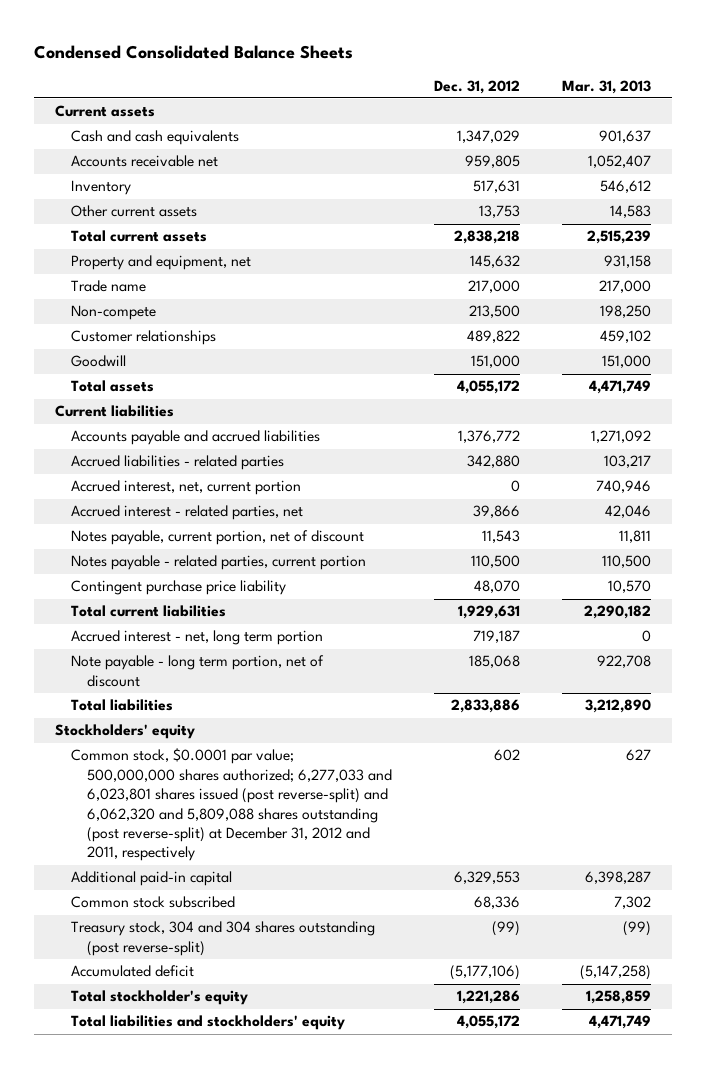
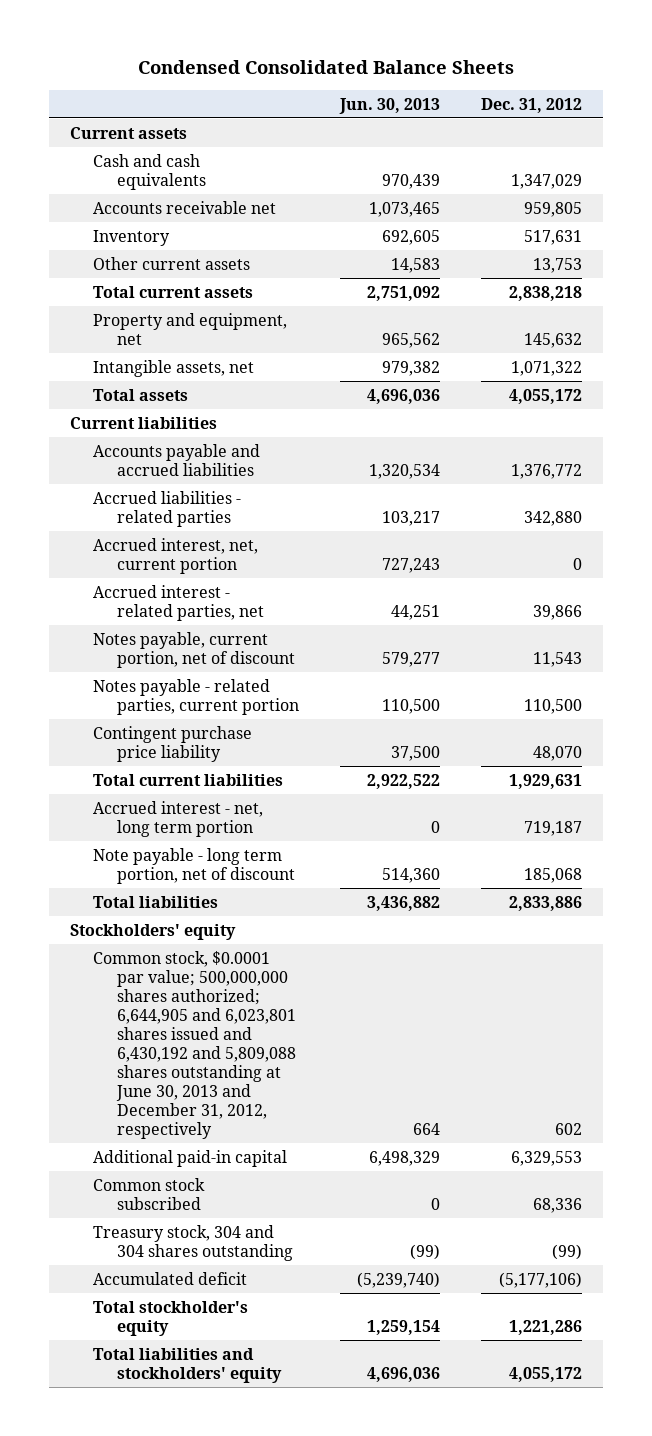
- | Dec. 31, 2012 | Mar. 31, 2013
+ | Jun. 30, 2013 | Dec. 31, 2012
- Trade name | 217,000 | 217,000
- Non-compete | 213,500 | 198,250
- Customer relationships | 489,822 | 459,102
- Goodwill | 151,000 | 151,000
+ Intangible assets, net | 979,382 | 1,071,322
- Common stock, $0.0001 par value; 500,000,000 shares authorized; 6,277,033 and 6,023,801 shares issued (post reverse-split) and 6,062,320 and 5,809,088 shares outstanding (post reverse-split) at December 31, 2012 and 2011, respectively | 602 | 627
+ Common stock, $0.0001 par value; 500,000,000 shares authorized; 6,644,905 and 6,023,801 shares issued and 6,430,192 and 5,809,088 shares outstanding at June 30, 2013 and December 31, 2012, respectively | 664 | 602
- Treasury stock, 304 and 304 shares outstanding (post reverse-split) | (99) | (99)
+ Treasury stock, 304 and 304 shares outstanding | (99) | (99)

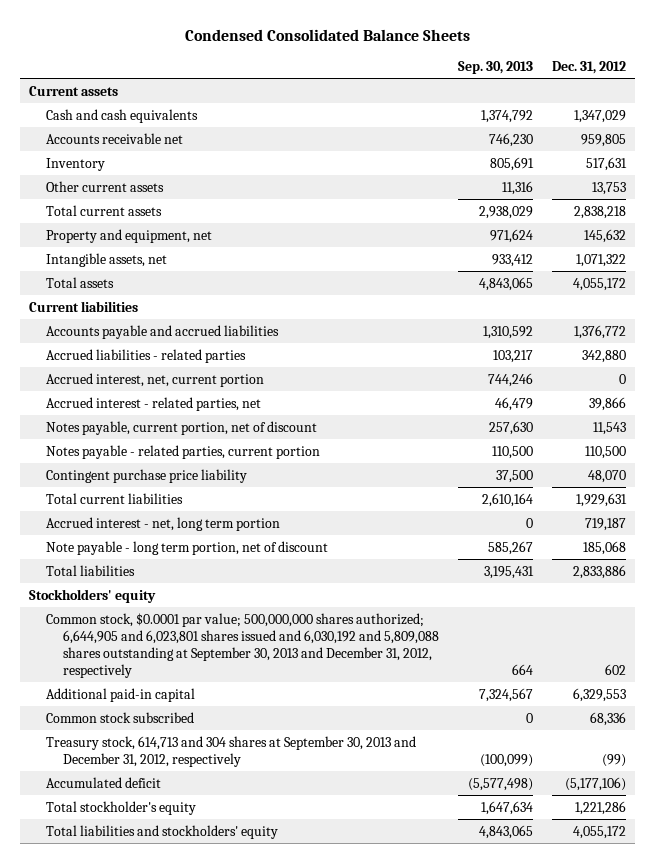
- | Jun. 30, 2013 | Dec. 31, 2012
+ | Sep. 30, 2013 | Dec. 31, 2012
- Common stock, $0.0001 par value; 500,000,000 shares authorized; 6,644,905 and 6,023,801 shares issued and 6,430,192 and 5,809,088 shares outstanding at June 30, 2013 and December 31, 2012, respectively | 664 | 602
+ Common stock, $0.0001 par value; 500,000,000 shares authorized; 6,644,905 and 6,023,801 shares issued and 6,030,192 and 5,809,088 shares outstanding at September 30, 2013 and December 31, 2012, respectively | 664 | 602
- Treasury stock, 304 and 304 shares outstanding | (99) | (99)
+ Treasury stock, 614,713 and 304 shares at September 30, 2013 and December 31, 2012, respectively | (100,099) | (99)

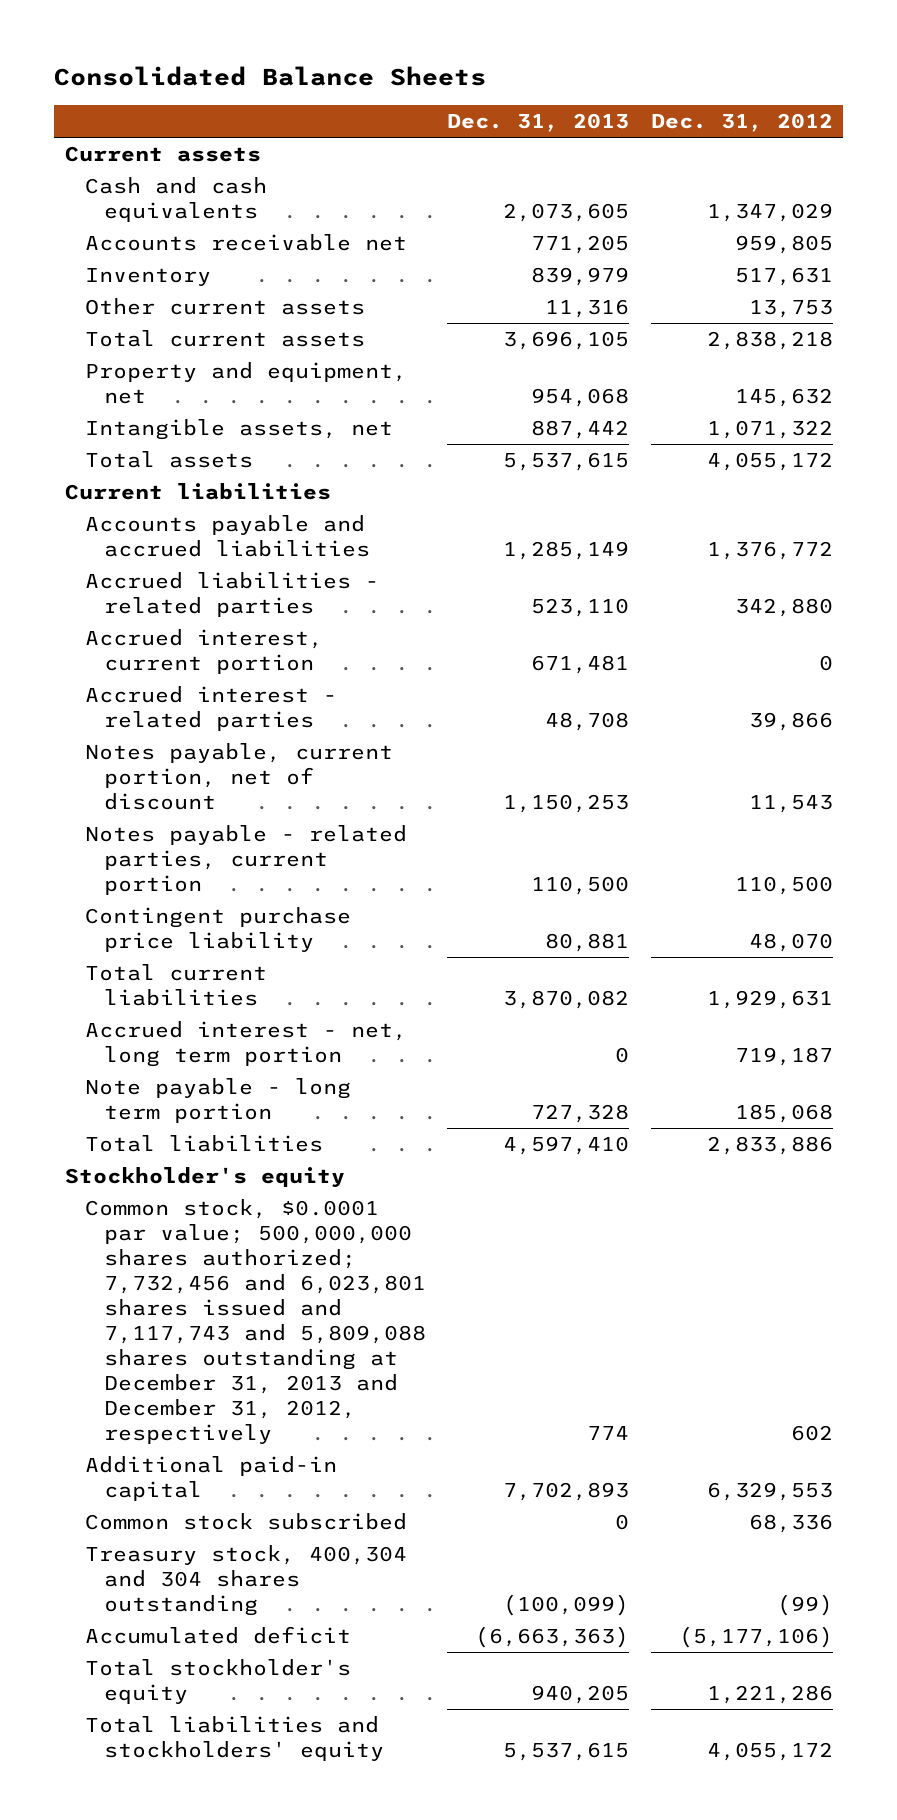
- Condensed Consolidated Balance Sheets
+ Consolidated Balance Sheets
- | Sep. 30, 2013 | Dec. 31, 2012
+ | Dec. 31, 2013 | Dec. 31, 2012
- Accrued interest, net, current portion | 744,246 | 0
- Accrued interest - related parties, net | 46,479 | 39,866
+ Accrued interest, current portion | 671,481 | 0
+ Accrued interest - related parties | 48,708 | 39,866
- Note payable - long term portion, net of discount | 585,267 | 185,068
+ Note payable - long term portion | 727,328 | 185,068
- Stockholders' equity
- Common stock, $0.0001 par value; 500,000,000 shares authorized; 6,644,905 and 6,023,801 shares issued and 6,030,192 and 5,809,088 shares outstanding at September 30, 2013 and December 31, 2012, respectively | 664 | 602
+ Stockholder's equity
+ Common stock, $0.0001 par value; 500,000,000 shares authorized; 7,732,456 and 6,023,801 shares issued and 7,117,743 and 5,809,088 shares outstanding at December 31, 2013 and December 31, 2012, respectively | 774 | 602
- Treasury stock, 614,713 and 304 shares at September 30, 2013 and December 31, 2012, respectively | (100,099) | (99)
+ Treasury stock, 400,304 and 304 shares outstanding | (100,099) | (99)

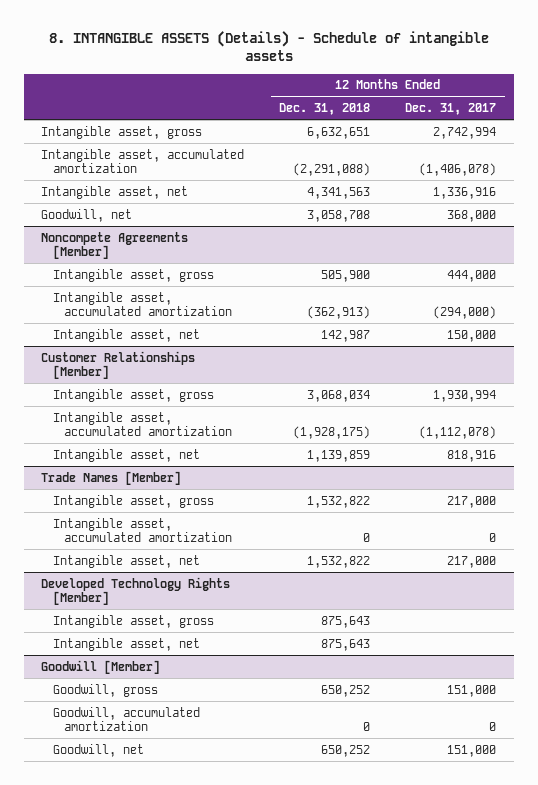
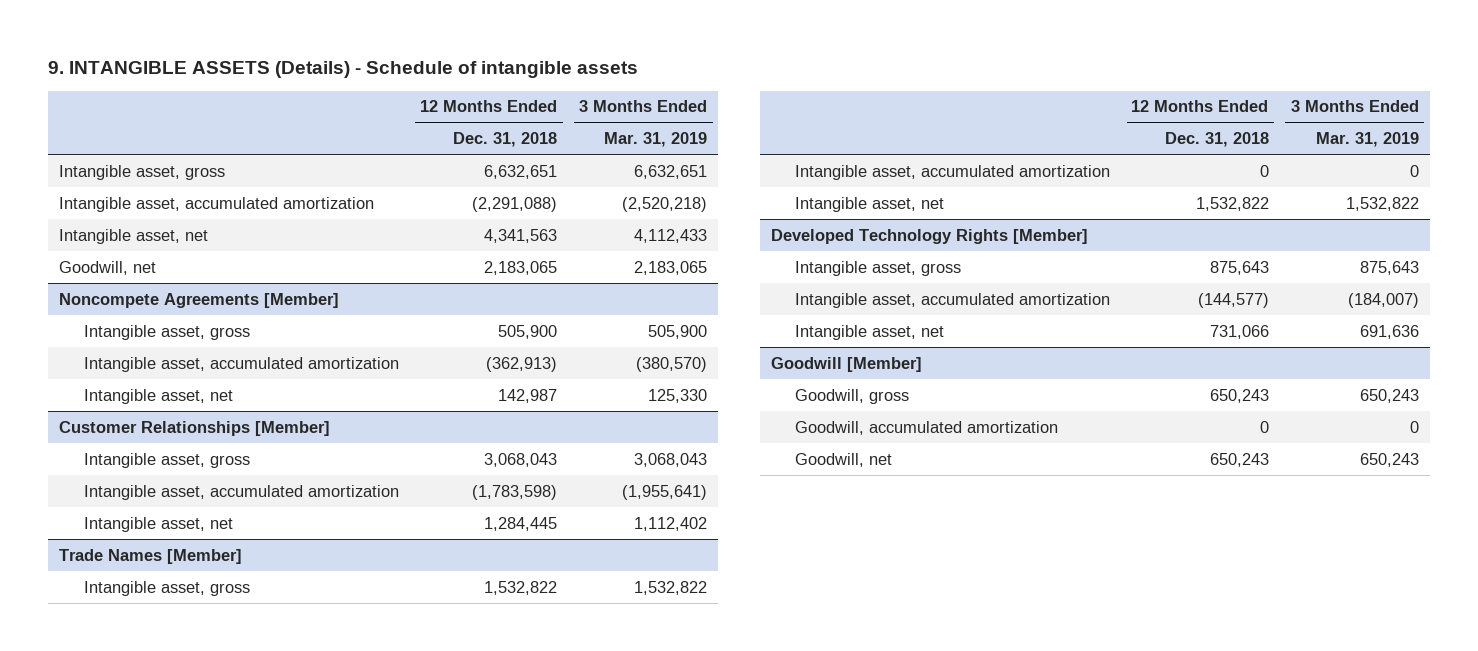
- 8. INTANGIBLE ASSETS (Details) - Schedule of intangible assets
+ 9. INTANGIBLE ASSETS (Details) - Schedule of intangible assets
- | 12 Months Ended Dec. 31, 2018 | 12 Months Ended Dec. 31, 2017
+ | 12 Months Ended Dec. 31, 2018 | 3 Months Ended Mar. 31, 2019
- Goodwill, net | 3,058,708 | 368,000
+ Goodwill, net | 2,183,065 | 2,183,065
@ Customer Relationships [Member]
- Intangible asset, gross | 3,068,034 | 1,930,994
- Intangible asset, accumulated amortization | (1,928,175) | (1,112,078)
- Intangible asset, net | 1,139,859 | 818,916
+ Intangible asset, gross | 3,068,043 | 3,068,043
+ Intangible asset, accumulated amortization | (1,783,598) | (1,955,641)
+ Intangible asset, net | 1,284,445 | 1,112,402
@ Developed Technology Rights [Member]
- Intangible asset, net | 875,643 |
+ Intangible asset, accumulated amortization | (144,577) | (184,007)
+ Intangible asset, net | 731,066 | 691,636
@ Goodwill [Member]
- Goodwill, gross | 650,252 | 151,000
+ Goodwill, gross | 650,243 | 650,243
- Goodwill, net | 650,252 | 151,000
+ Goodwill, net | 650,243 | 650,243

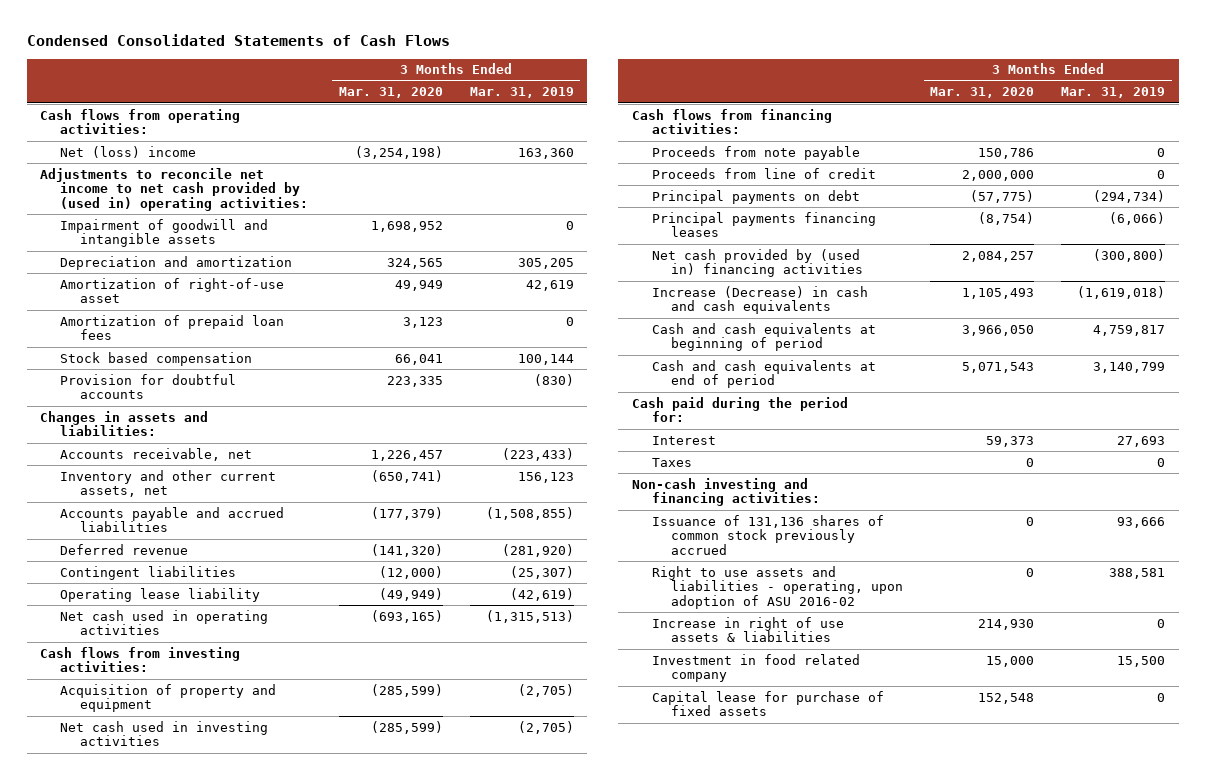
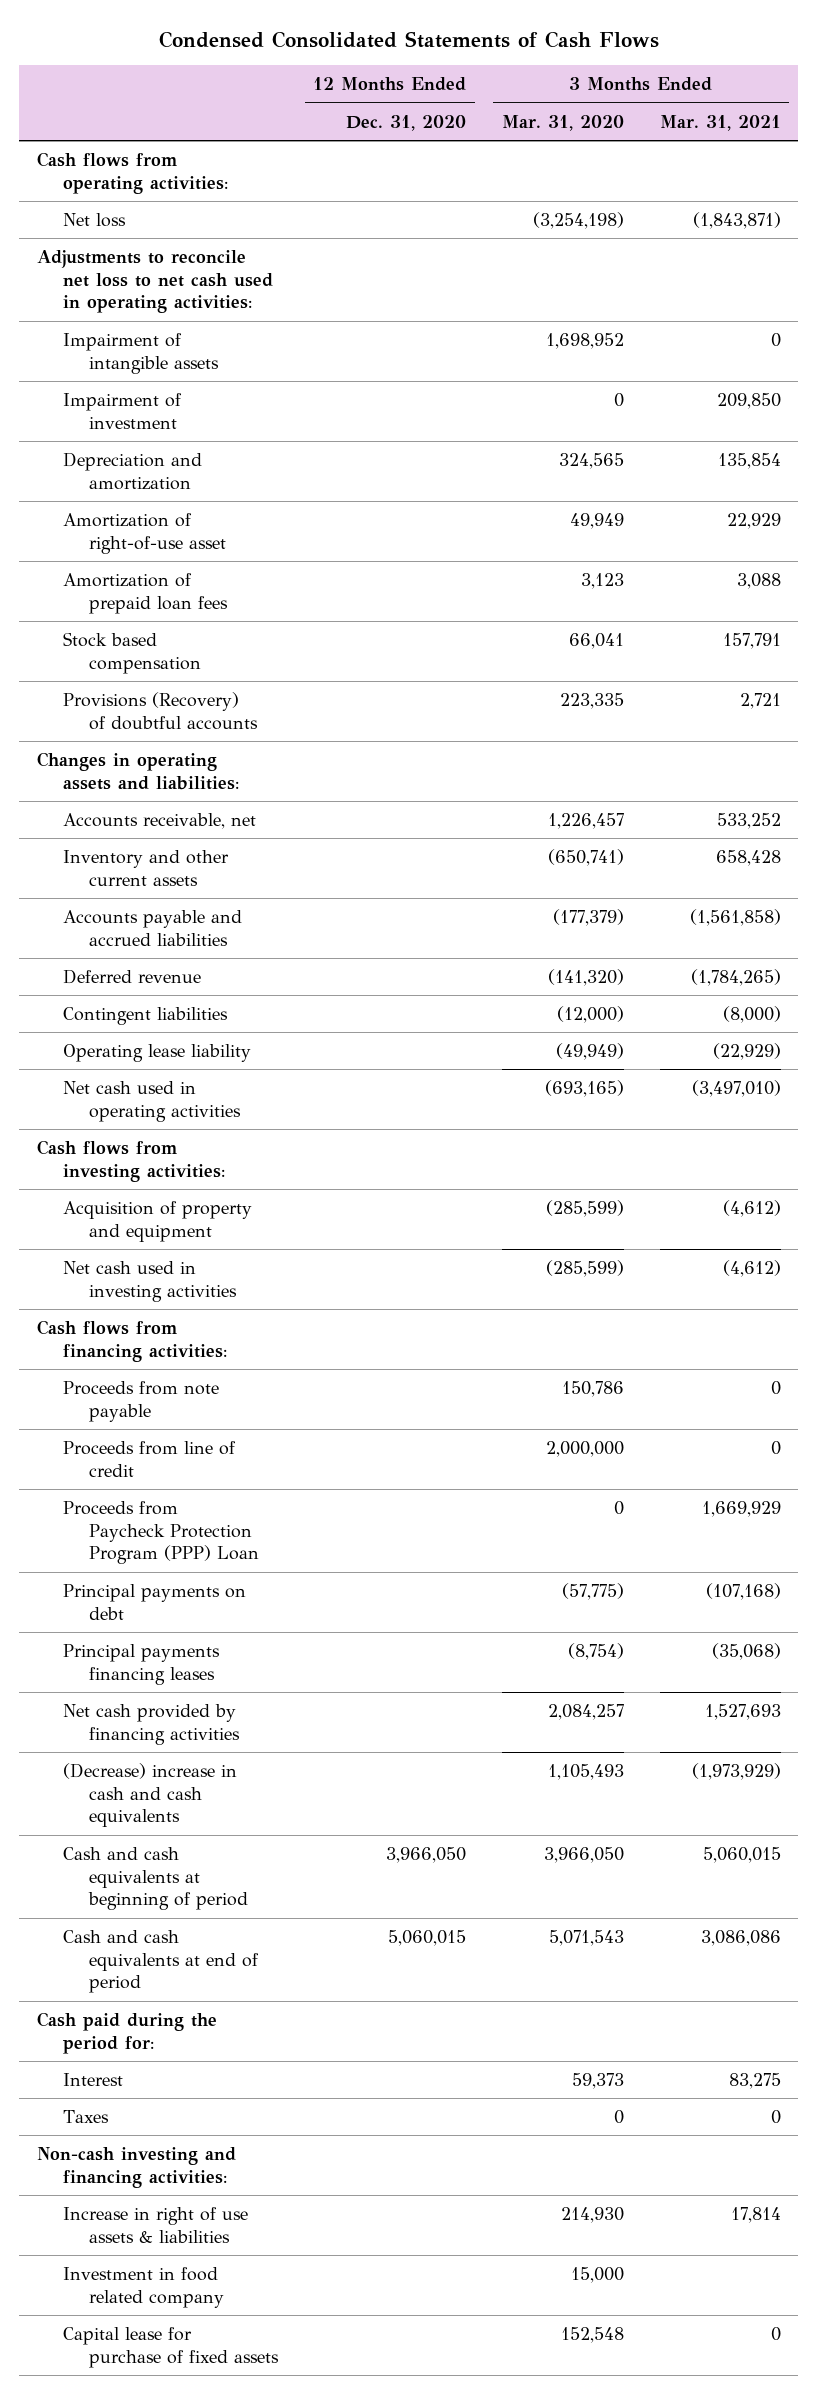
- | 3 Months Ended Mar. 31, 2020 | 3 Months Ended Mar. 31, 2019
+ | 12 Months Ended Dec. 31, 2020 | 3 Months Ended Mar. 31, 2020 | 3 Months Ended Mar. 31, 2021
- Net (loss) income | (3,254,198) | 163,360
- Adjustments to reconcile net income to net cash provided by (used in) operating activities:
- Impairment of goodwill and intangible assets | 1,698,952 | 0
+ Net loss | | (3,254,198) | (1,843,871)
+ Adjustments to reconcile net loss to net cash used in operating activities:
+ Impairment of intangible assets | | 1,698,952 | 0
+ Impairment of investment | | 0 | 209,850
- Provision for doubtful accounts | 223,335 | (830)
- Changes in assets and liabilities:
+ Provisions (Recovery) of doubtful accounts | | 223,335 | 2,721
+ Changes in operating assets and liabilities:
- Inventory and other current assets, net | (650,741) | 156,123
+ Inventory and other current assets | | (650,741) | 658,428
+ Proceeds from Paycheck Protection Program (PPP) Loan | | 0 | 1,669,929
- Net cash provided by (used in) financing activities | 2,084,257 | (300,800)
- Increase (Decrease) in cash and cash equivalents | 1,105,493 | (1,619,018)
+ Net cash provided by financing activities | | 2,084,257 | 1,527,693
+ (Decrease) increase in cash and cash equivalents | | 1,105,493 | (1,973,929)
- Issuance of 131,136 shares of common stock previously accrued | 0 | 93,666
- Right to use assets and liabilities - operating, upon adoption of ASU 2016-02 | 0 | 388,581

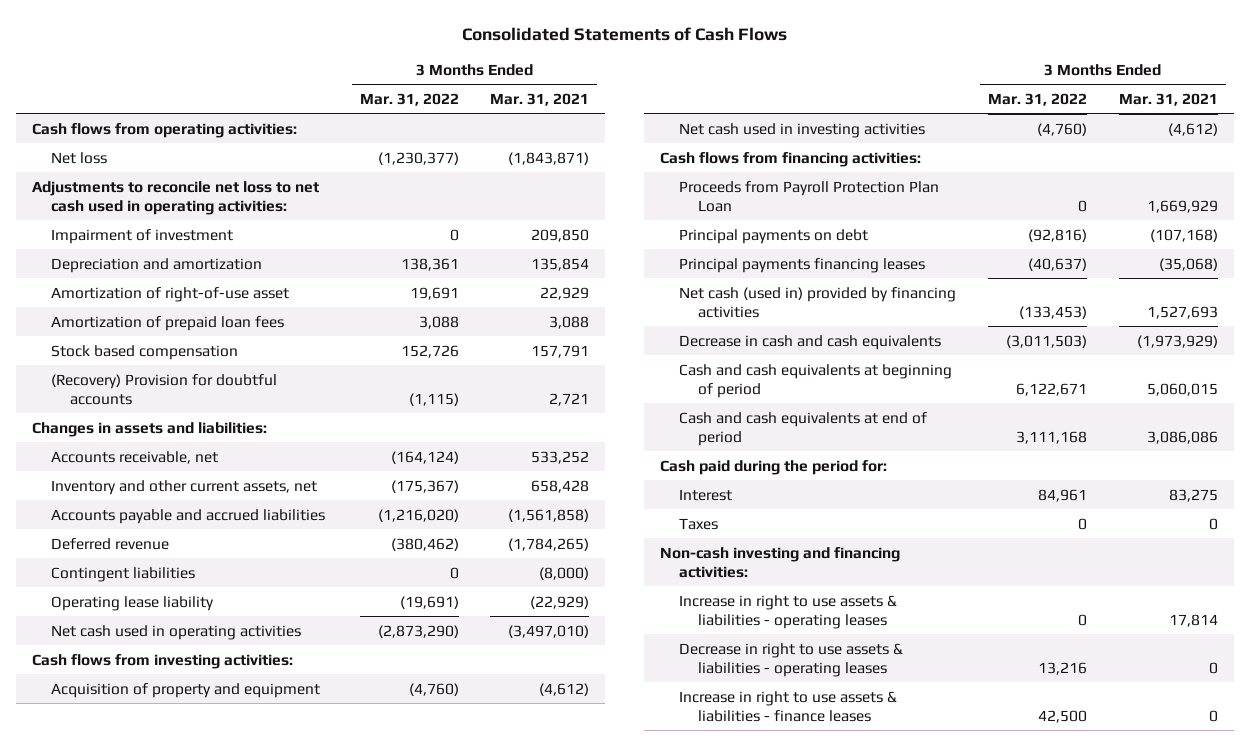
- Condensed Consolidated Statements of Cash Flows
+ Consolidated Statements of Cash Flows
- | 12 Months Ended Dec. 31, 2020 | 3 Months Ended Mar. 31, 2020 | 3 Months Ended Mar. 31, 2021
+ | 3 Months Ended Mar. 31, 2022 | 3 Months Ended Mar. 31, 2021
- Impairment of intangible assets | | 1,698,952 | 0
- Provisions (Recovery) of doubtful accounts | | 223,335 | 2,721
- Changes in operating assets and liabilities:
+ (Recovery) Provision for doubtful accounts | (1,115) | 2,721
+ Changes in assets and liabilities:
- Inventory and other current assets | | (650,741) | 658,428
+ Inventory and other current assets, net | (175,367) | 658,428
- Proceeds from note payable | | 150,786 | 0
- Proceeds from line of credit | | 2,000,000 | 0
- Proceeds from Paycheck Protection Program (PPP) Loan | | 0 | 1,669,929
+ Proceeds from Payroll Protection Plan Loan | 0 | 1,669,929
- Net cash provided by financing activities | | 2,084,257 | 1,527,693
- (Decrease) increase in cash and cash equivalents | | 1,105,493 | (1,973,929)
+ Net cash (used in) provided by financing activities | (133,453) | 1,527,693
+ Decrease in cash and cash equivalents | (3,011,503) | (1,973,929)
- Increase in right of use assets & liabilities | | 214,930 | 17,814
- Investment in food related company | | 15,000 |
- Capital lease for purchase of fixed assets | | 152,548 | 0
+ Increase in right to use assets & liabilities - operating leases | 0 | 17,814
+ Decrease in right to use assets & liabilities - operating leases | 13,216 | 0
+ Increase in right to use assets & liabilities - finance leases | 42,500 | 0

